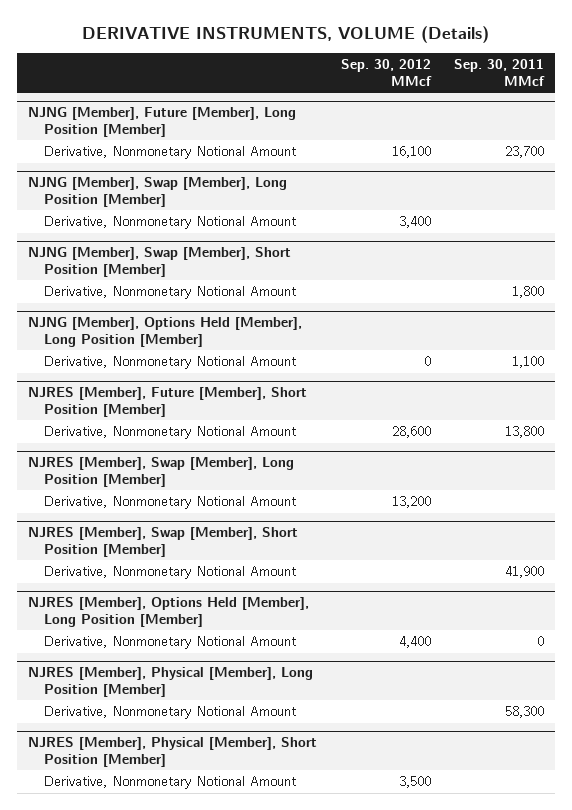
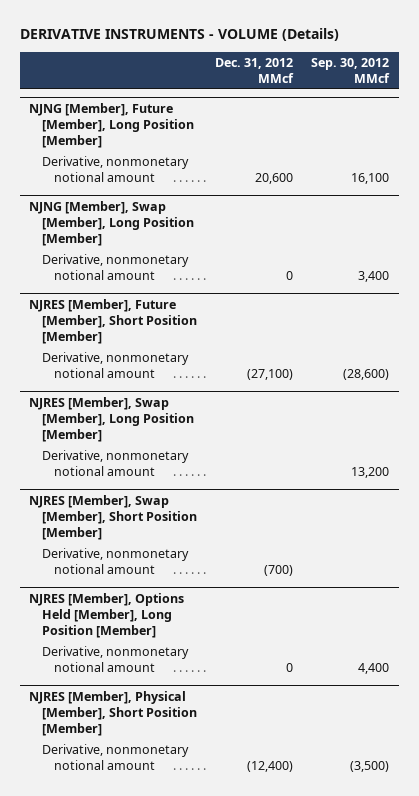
- DERIVATIVE INSTRUMENTS, VOLUME (Details)
+ DERIVATIVE INSTRUMENTS - VOLUME (Details)
- | Sep. 30, 2012 MMcf | Sep. 30, 2011 MMcf
+ | Dec. 31, 2012 MMcf | Sep. 30, 2012 MMcf
@ NJNG [Member], Future [Member], Long Position [Member]
- Derivative, Nonmonetary Notional Amount | 16,100 | 23,700
+ Derivative, nonmonetary notional amount | 20,600 | 16,100
@ NJNG [Member], Swap [Member], Long Position [Member]
- Derivative, Nonmonetary Notional Amount | 3,400 |
- NJNG [Member], Swap [Member], Short Position [Member]
- Derivative, Nonmonetary Notional Amount | | 1,800
- NJNG [Member], Options Held [Member], Long Position [Member]
- Derivative, Nonmonetary Notional Amount | 0 | 1,100
@ NJNG [Member], Swap [Member], Long Position [Member]
+ Derivative, nonmonetary notional amount | 0 | 3,400
@ NJRES [Member], Future [Member], Short Position [Member]
- Derivative, Nonmonetary Notional Amount | 28,600 | 13,800
+ Derivative, nonmonetary notional amount | (27,100) | (28,600)
@ NJRES [Member], Swap [Member], Long Position [Member]
- Derivative, Nonmonetary Notional Amount | 13,200 |
+ Derivative, nonmonetary notional amount | | 13,200
@ NJRES [Member], Swap [Member], Short Position [Member]
- Derivative, Nonmonetary Notional Amount | | 41,900
+ Derivative, nonmonetary notional amount | (700) |
@ NJRES [Member], Options Held [Member], Long Position [Member]
- Derivative, Nonmonetary Notional Amount | 4,400 | 0
- NJRES [Member], Physical [Member], Long Position [Member]
- Derivative, Nonmonetary Notional Amount | | 58,300
@ NJRES [Member], Options Held [Member], Long Position [Member]
+ Derivative, nonmonetary notional amount | 0 | 4,400
@ NJRES [Member], Physical [Member], Short Position [Member]
- Derivative, Nonmonetary Notional Amount | 3,500 |
+ Derivative, nonmonetary notional amount | (12,400) | (3,500)

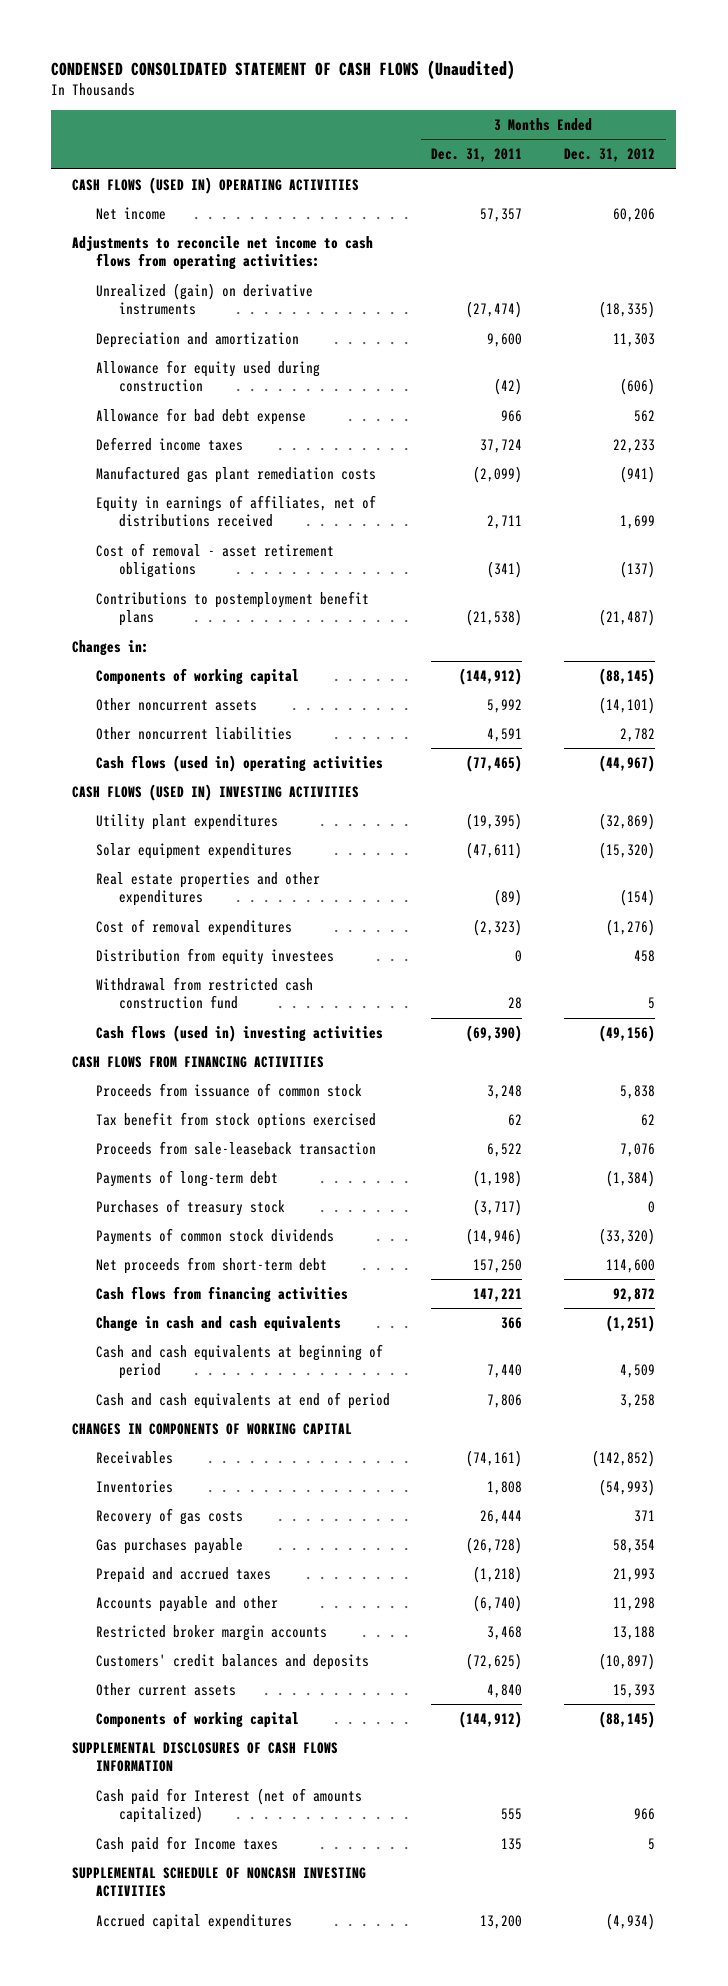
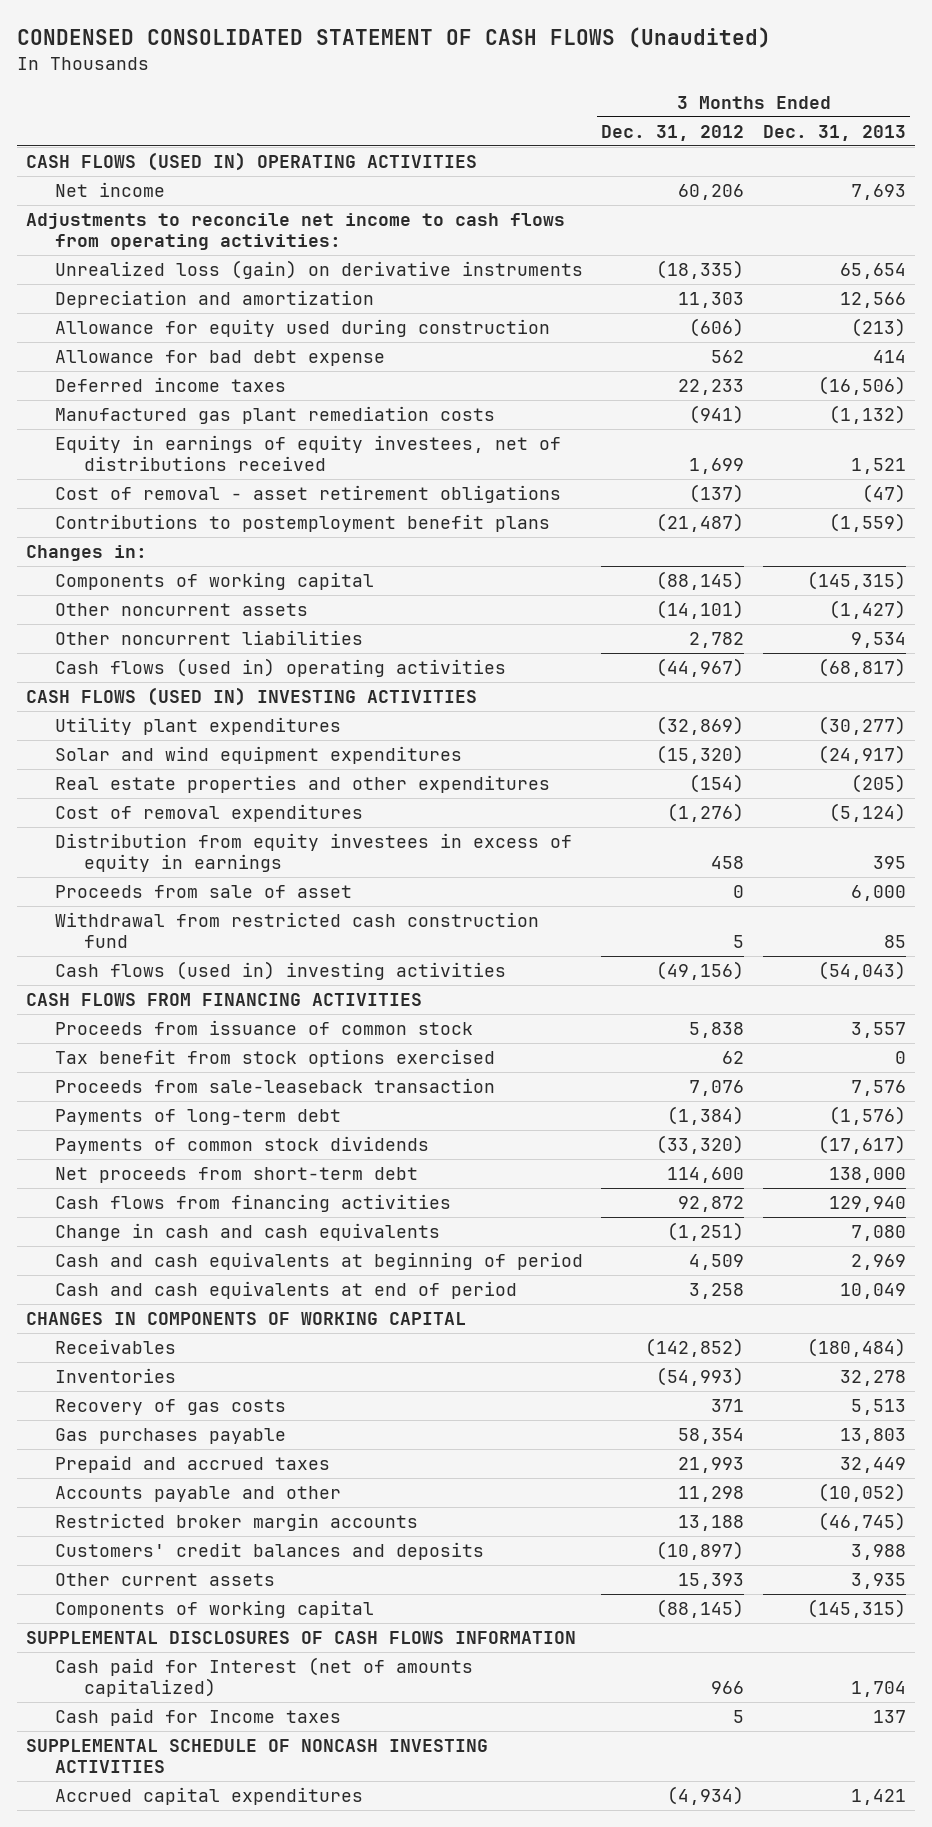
- | 3 Months Ended Dec. 31, 2011 | 3 Months Ended Dec. 31, 2012
+ | 3 Months Ended Dec. 31, 2012 | 3 Months Ended Dec. 31, 2013
- Unrealized (gain) on derivative instruments | (27,474) | (18,335)
+ Unrealized loss (gain) on derivative instruments | (18,335) | 65,654
- Equity in earnings of affiliates, net of distributions received | 2,711 | 1,699
+ Equity in earnings of equity investees, net of distributions received | 1,699 | 1,521
- Solar equipment expenditures | (47,611) | (15,320)
+ Solar and wind equipment expenditures | (15,320) | (24,917)
- Distribution from equity investees | 0 | 458
+ Distribution from equity investees in excess of equity in earnings | 458 | 395
+ Proceeds from sale of asset | 0 | 6,000
- Purchases of treasury stock | (3,717) | 0

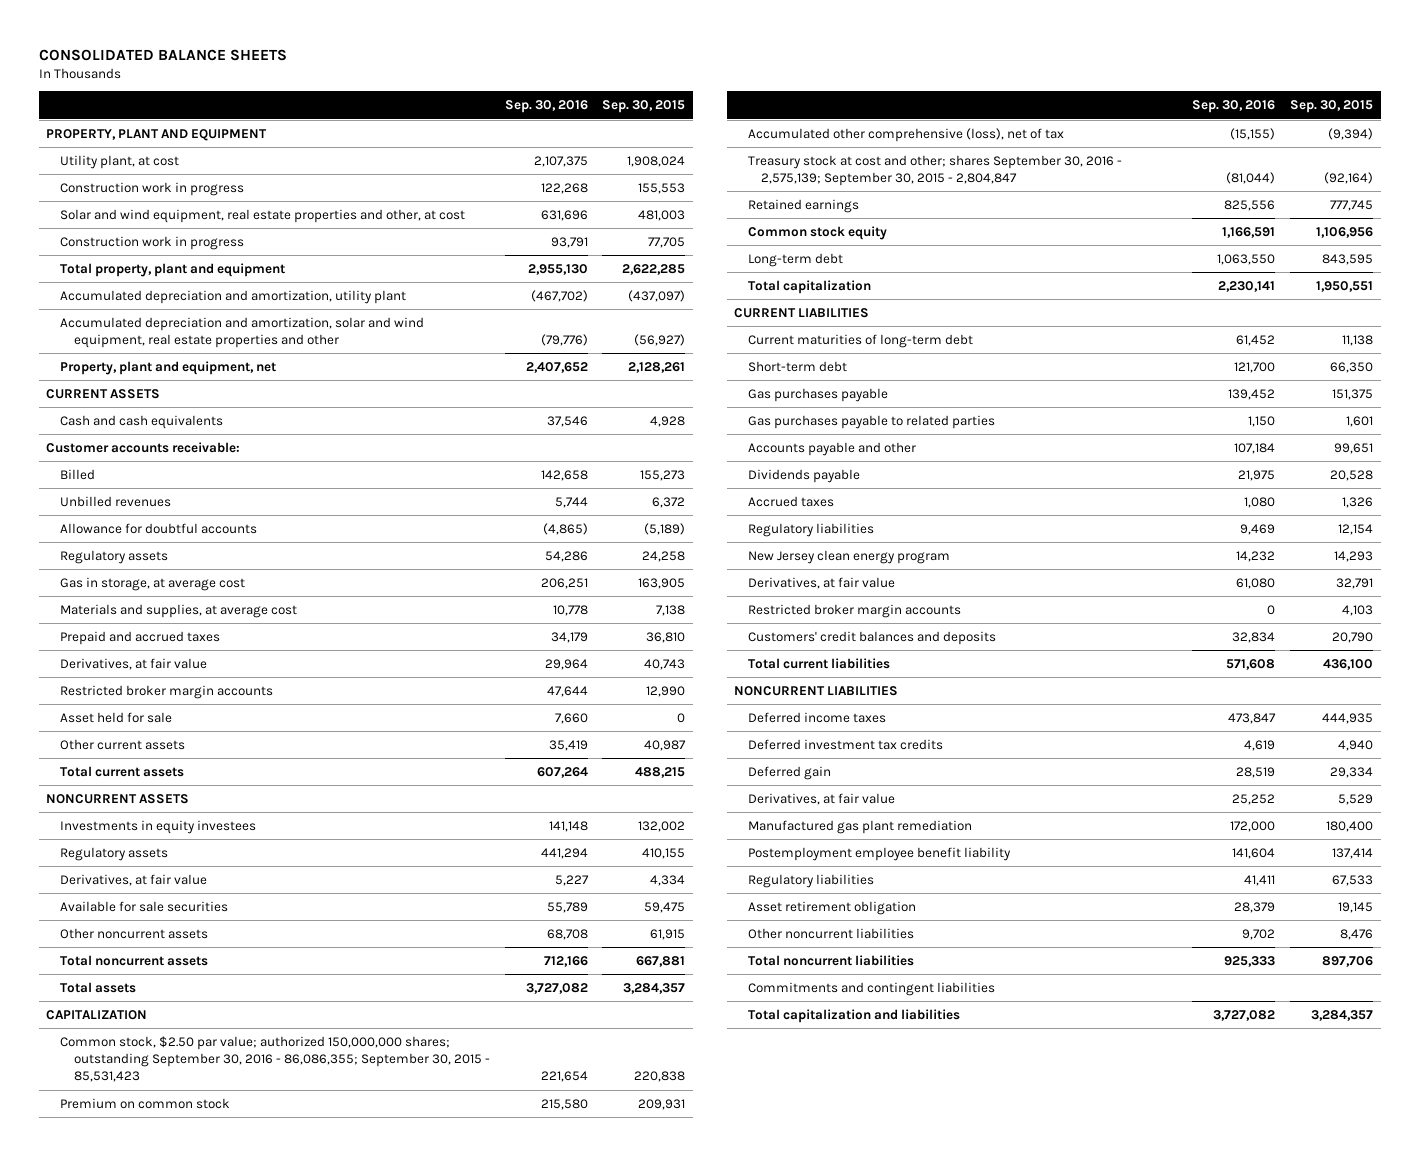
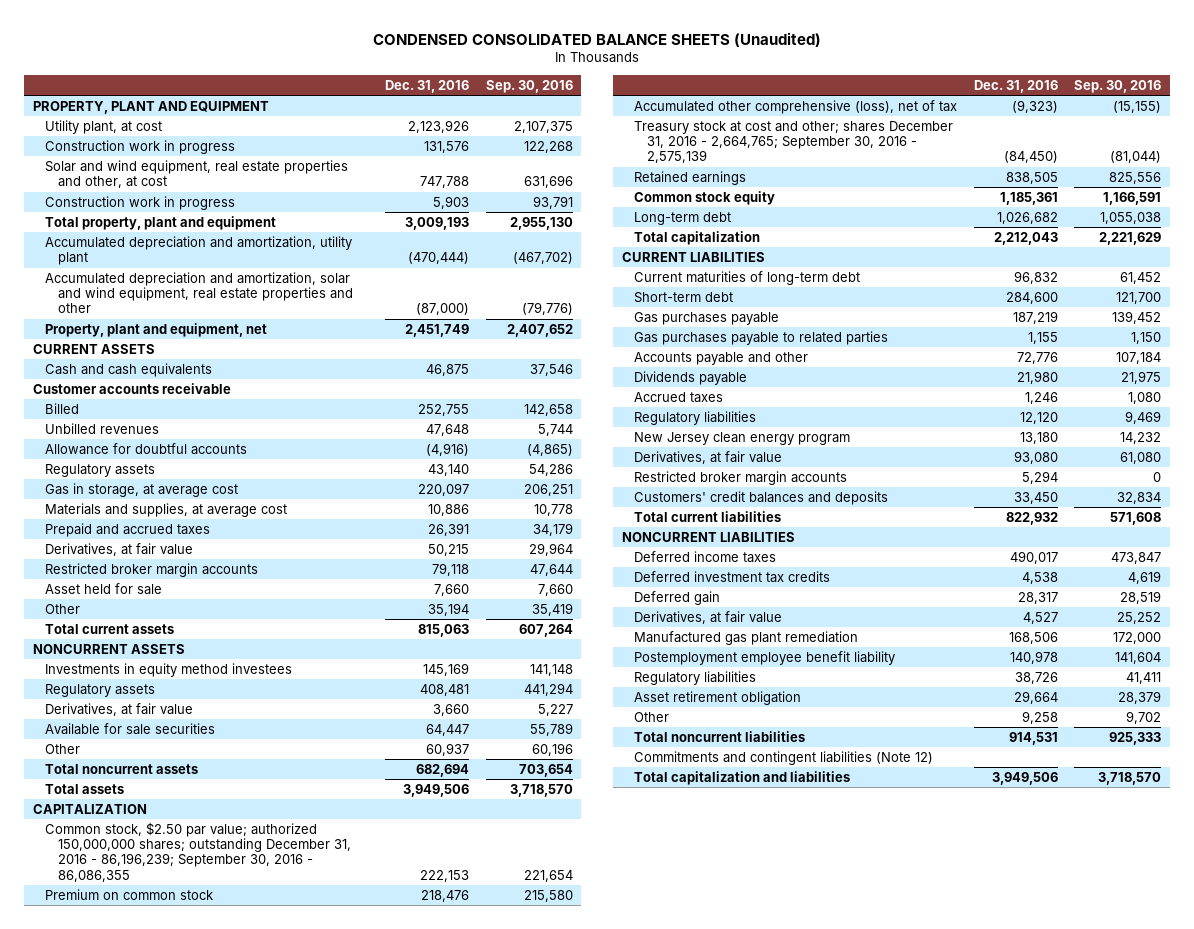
- CONSOLIDATED BALANCE SHEETS
+ CONDENSED CONSOLIDATED BALANCE SHEETS (Unaudited)
- | Sep. 30, 2016 | Sep. 30, 2015
+ | Dec. 31, 2016 | Sep. 30, 2016
- Customer accounts receivable:
+ Customer accounts receivable
- Other current assets | 35,419 | 40,987
+ Other | 35,194 | 35,419
- Investments in equity investees | 141,148 | 132,002
+ Investments in equity method investees | 145,169 | 141,148
- Other noncurrent assets | 68,708 | 61,915
- Total noncurrent assets | 712,166 | 667,881
- Total assets | 3,727,082 | 3,284,357
+ Other | 60,937 | 60,196
+ Total noncurrent assets | 682,694 | 703,654
+ Total assets | 3,949,506 | 3,718,570
- Common stock, $2.50 par value; authorized 150,000,000 shares; outstanding September 30, 2016 - 86,086,355; September 30, 2015 - 85,531,423 | 221,654 | 220,838
+ Common stock, $2.50 par value; authorized 150,000,000 shares; outstanding December 31, 2016 - 86,196,239; September 30, 2016 - 86,086,355 | 222,153 | 221,654
- Treasury stock at cost and other; shares September 30, 2016 - 2,575,139; September 30, 2015 - 2,804,847 | (81,044) | (92,164)
+ Treasury stock at cost and other; shares December 31, 2016 - 2,664,765; September 30, 2016 - 2,575,139 | (84,450) | (81,044)
- Long-term debt | 1,063,550 | 843,595
- Total capitalization | 2,230,141 | 1,950,551
+ Long-term debt | 1,026,682 | 1,055,038
+ Total capitalization | 2,212,043 | 2,221,629
- Other noncurrent liabilities | 9,702 | 8,476
+ Other | 9,258 | 9,702
- Commitments and contingent liabilities
- Total capitalization and liabilities | 3,727,082 | 3,284,357
+ Commitments and contingent liabilities (Note 12)
+ Total capitalization and liabilities | 3,949,506 | 3,718,570

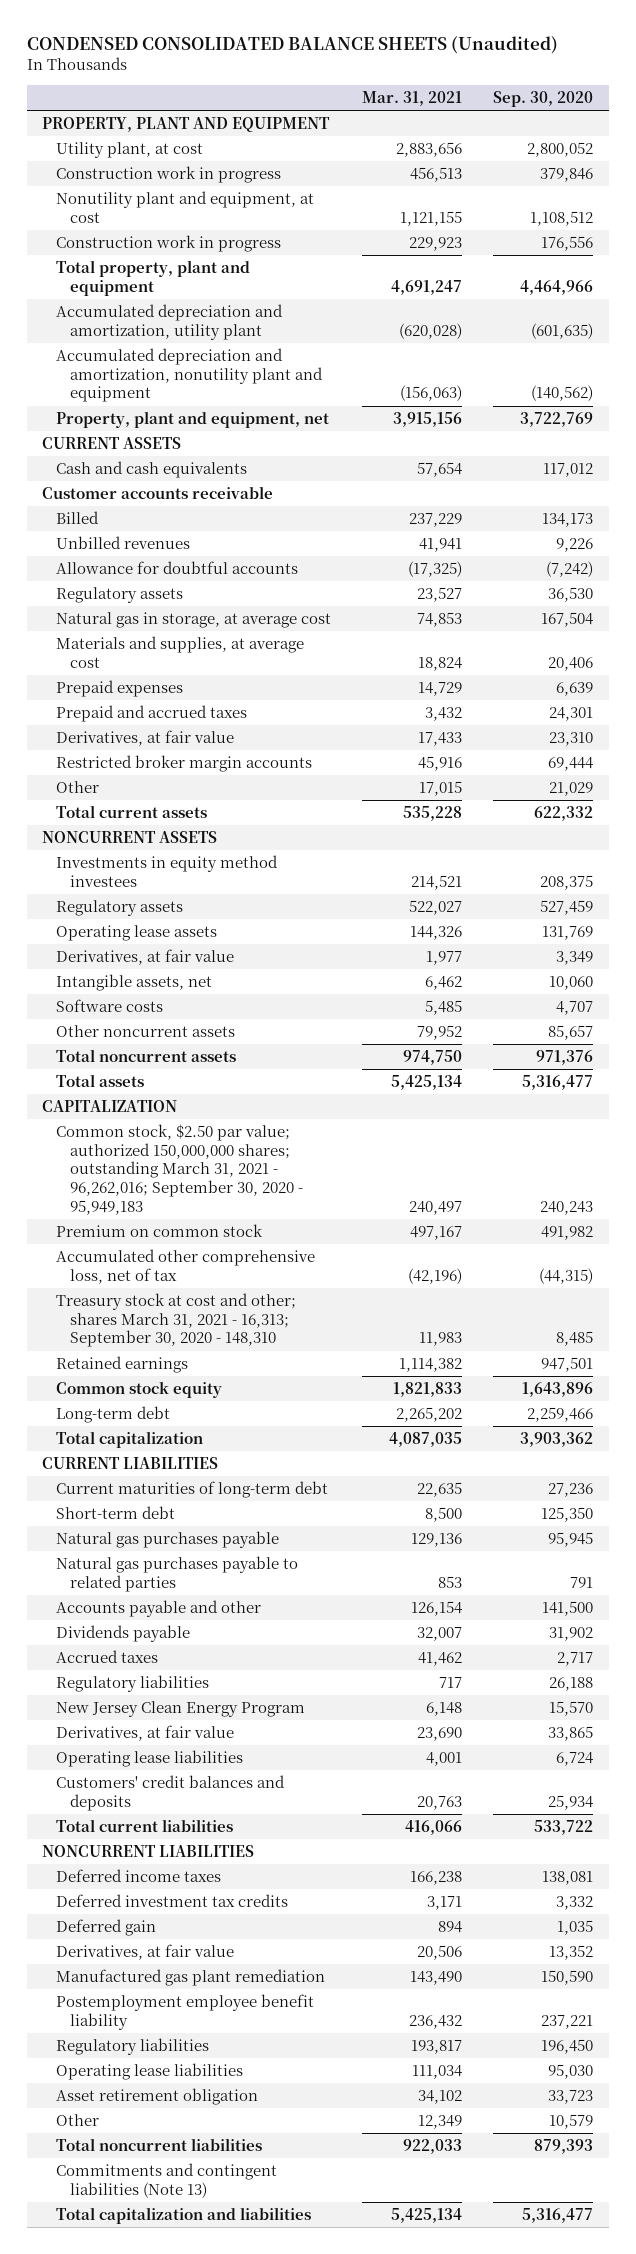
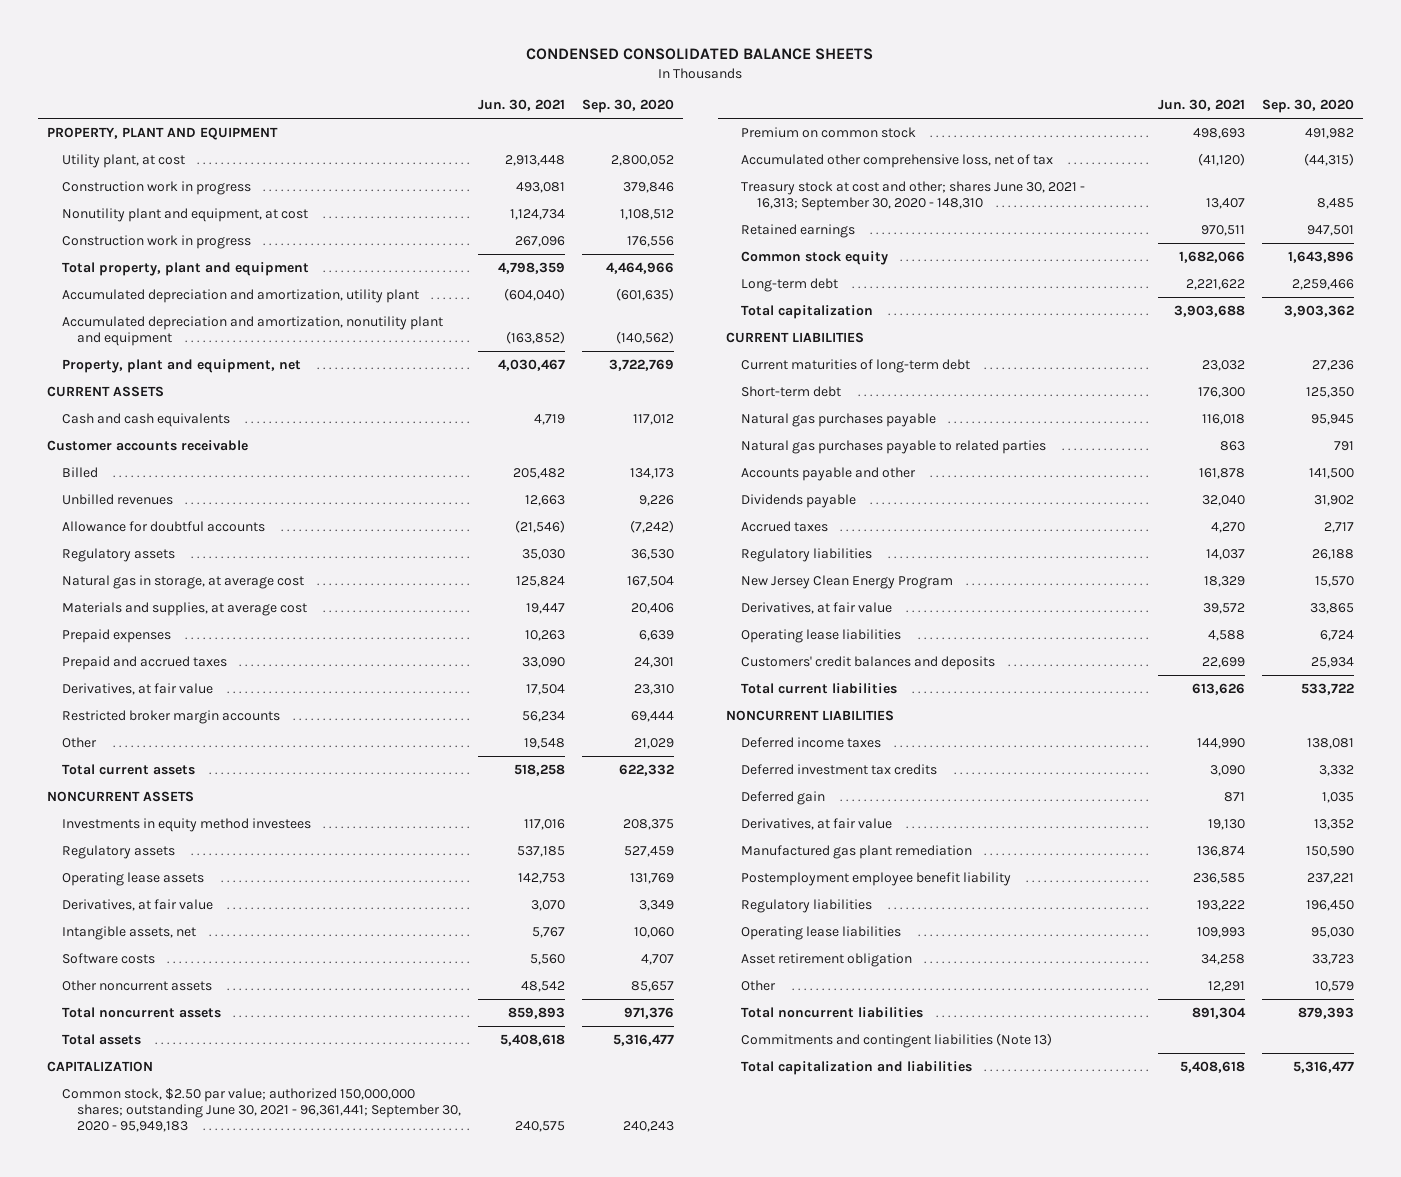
- CONDENSED CONSOLIDATED BALANCE SHEETS (Unaudited)
+ CONDENSED CONSOLIDATED BALANCE SHEETS
- | Mar. 31, 2021 | Sep. 30, 2020
+ | Jun. 30, 2021 | Sep. 30, 2020
- Common stock, $2.50 par value; authorized 150,000,000 shares; outstanding March 31, 2021 - 96,262,016; September 30, 2020 - 95,949,183 | 240,497 | 240,243
+ Common stock, $2.50 par value; authorized 150,000,000 shares; outstanding June 30, 2021 - 96,361,441; September 30, 2020 - 95,949,183 | 240,575 | 240,243
- Treasury stock at cost and other; shares March 31, 2021 - 16,313; September 30, 2020 - 148,310 | 11,983 | 8,485
+ Treasury stock at cost and other; shares June 30, 2021 - 16,313; September 30, 2020 - 148,310 | 13,407 | 8,485

